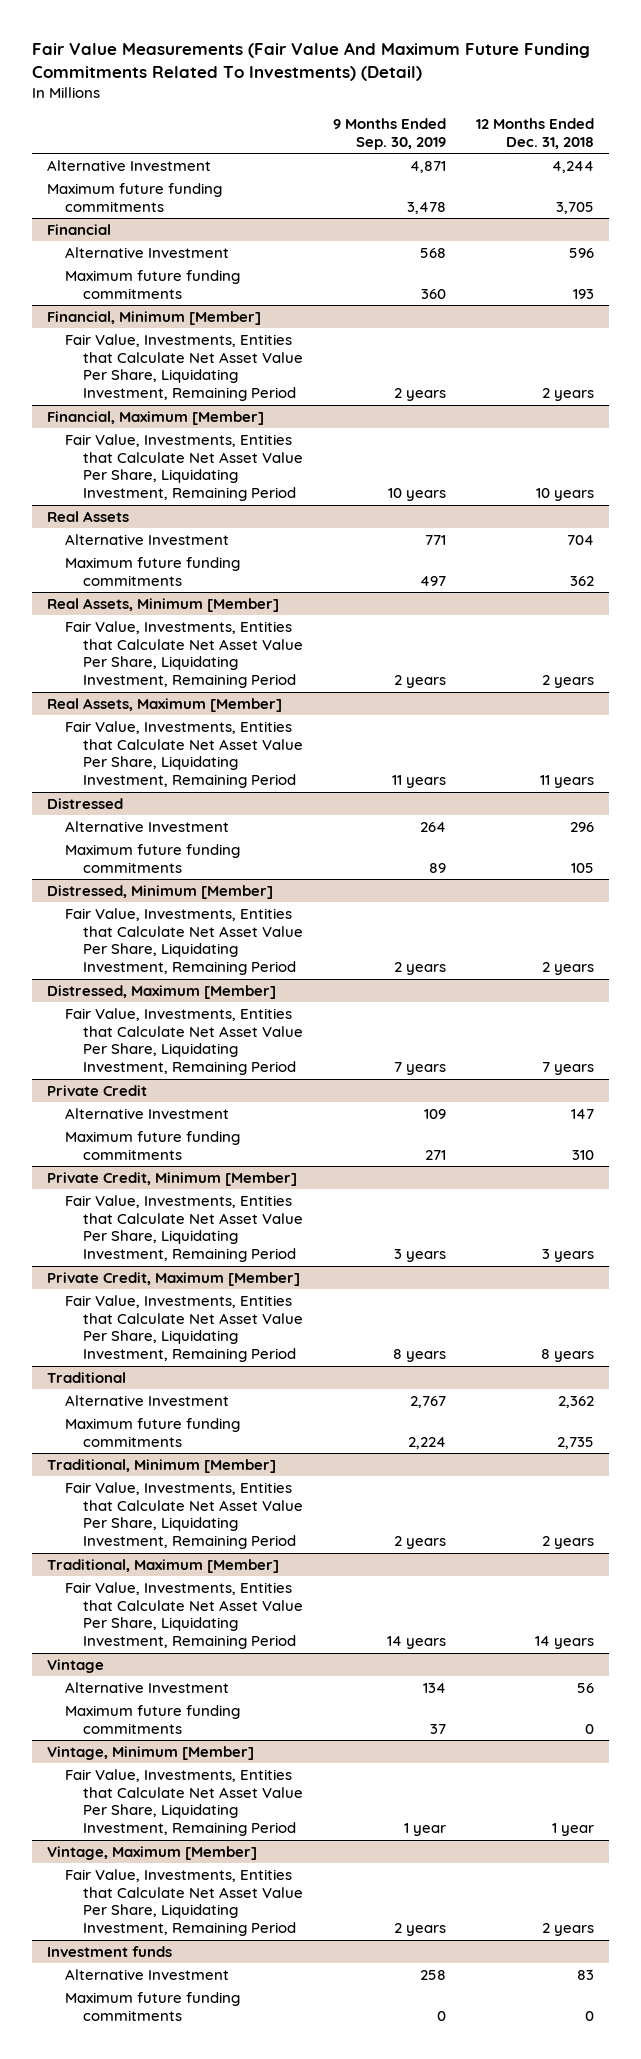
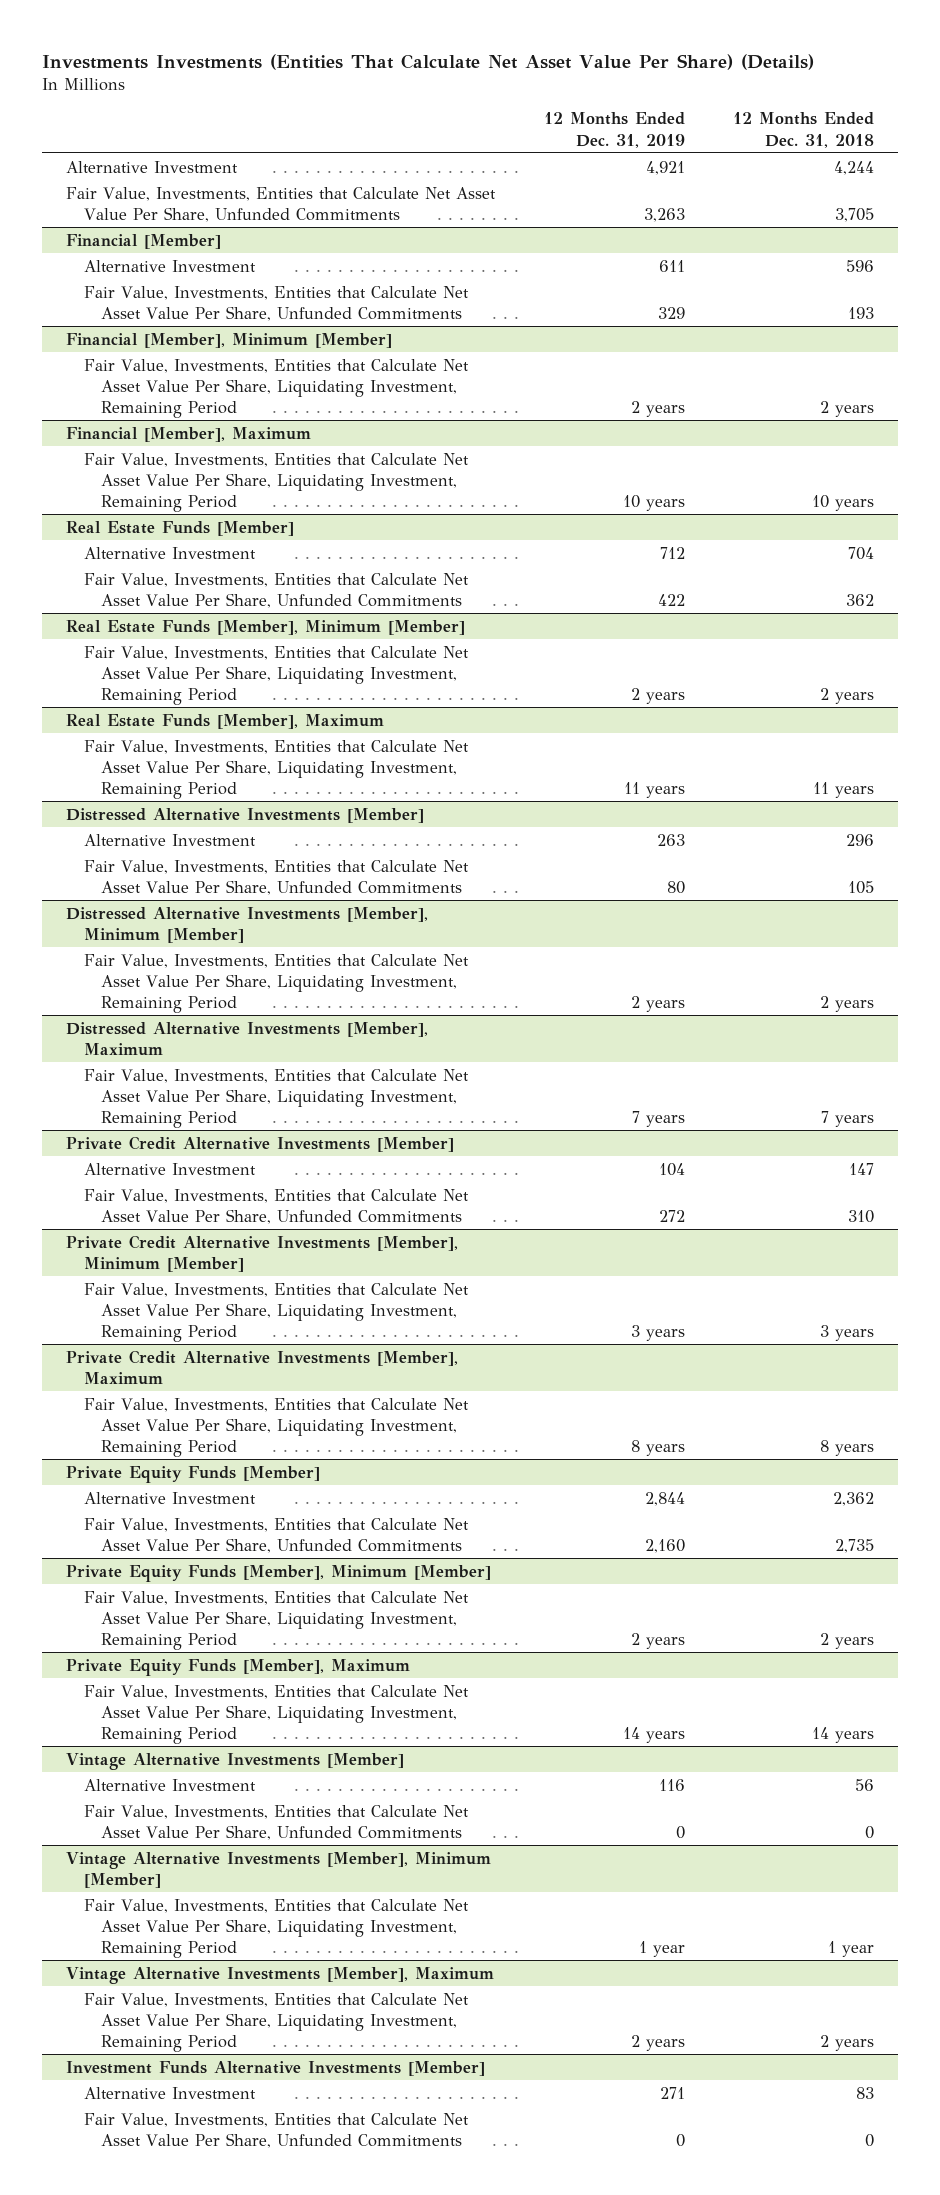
- Fair Value Measurements (Fair Value And Maximum Future Funding Commitments Related To Investments) (Detail)
+ Investments Investments (Entities That Calculate Net Asset Value Per Share) (Details)
- | 9 Months Ended Sep. 30, 2019 | 12 Months Ended Dec. 31, 2018
+ | 12 Months Ended Dec. 31, 2019 | 12 Months Ended Dec. 31, 2018
- Maximum future funding commitments | 3,478 | 3,705
- Financial
+ Fair Value, Investments, Entities that Calculate Net Asset Value Per Share, Unfunded Commitments | 3,263 | 3,705
+ Financial [Member]
- Maximum future funding commitments | 360 | 193
- Financial, Minimum [Member]
+ Fair Value, Investments, Entities that Calculate Net Asset Value Per Share, Unfunded Commitments | 329 | 193
+ Financial [Member], Minimum [Member]
- Financial, Maximum [Member]
+ Financial [Member], Maximum
- Real Assets
+ Real Estate Funds [Member]
- Maximum future funding commitments | 497 | 362
- Real Assets, Minimum [Member]
+ Fair Value, Investments, Entities that Calculate Net Asset Value Per Share, Unfunded Commitments | 422 | 362
+ Real Estate Funds [Member], Minimum [Member]
- Real Assets, Maximum [Member]
+ Real Estate Funds [Member], Maximum
- Distressed
+ Distressed Alternative Investments [Member]
- Maximum future funding commitments | 89 | 105
- Distressed, Minimum [Member]
+ Fair Value, Investments, Entities that Calculate Net Asset Value Per Share, Unfunded Commitments | 80 | 105
+ Distressed Alternative Investments [Member], Minimum [Member]
- Distressed, Maximum [Member]
+ Distressed Alternative Investments [Member], Maximum
- Private Credit
+ Private Credit Alternative Investments [Member]
- Maximum future funding commitments | 271 | 310
- Private Credit, Minimum [Member]
+ Fair Value, Investments, Entities that Calculate Net Asset Value Per Share, Unfunded Commitments | 272 | 310
+ Private Credit Alternative Investments [Member], Minimum [Member]
- Private Credit, Maximum [Member]
+ Private Credit Alternative Investments [Member], Maximum
- Traditional
+ Private Equity Funds [Member]
- Maximum future funding commitments | 2,224 | 2,735
- Traditional, Minimum [Member]
+ Fair Value, Investments, Entities that Calculate Net Asset Value Per Share, Unfunded Commitments | 2,160 | 2,735
+ Private Equity Funds [Member], Minimum [Member]
- Traditional, Maximum [Member]
+ Private Equity Funds [Member], Maximum
- Vintage
+ Vintage Alternative Investments [Member]
- Maximum future funding commitments | 37 | 0
- Vintage, Minimum [Member]
+ Fair Value, Investments, Entities that Calculate Net Asset Value Per Share, Unfunded Commitments | 0 | 0
+ Vintage Alternative Investments [Member], Minimum [Member]
- Vintage, Maximum [Member]
+ Vintage Alternative Investments [Member], Maximum
- Investment funds
+ Investment Funds Alternative Investments [Member]
- Maximum future funding commitments | 0 | 0
+ Fair Value, Investments, Entities that Calculate Net Asset Value Per Share, Unfunded Commitments | 0 | 0

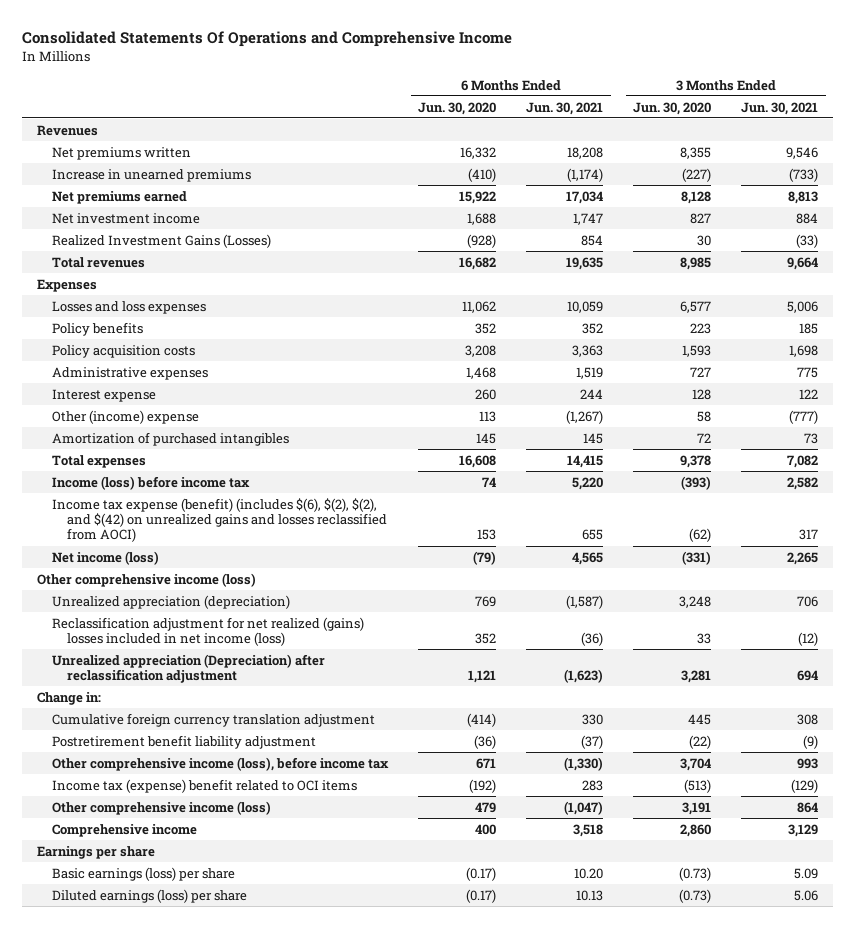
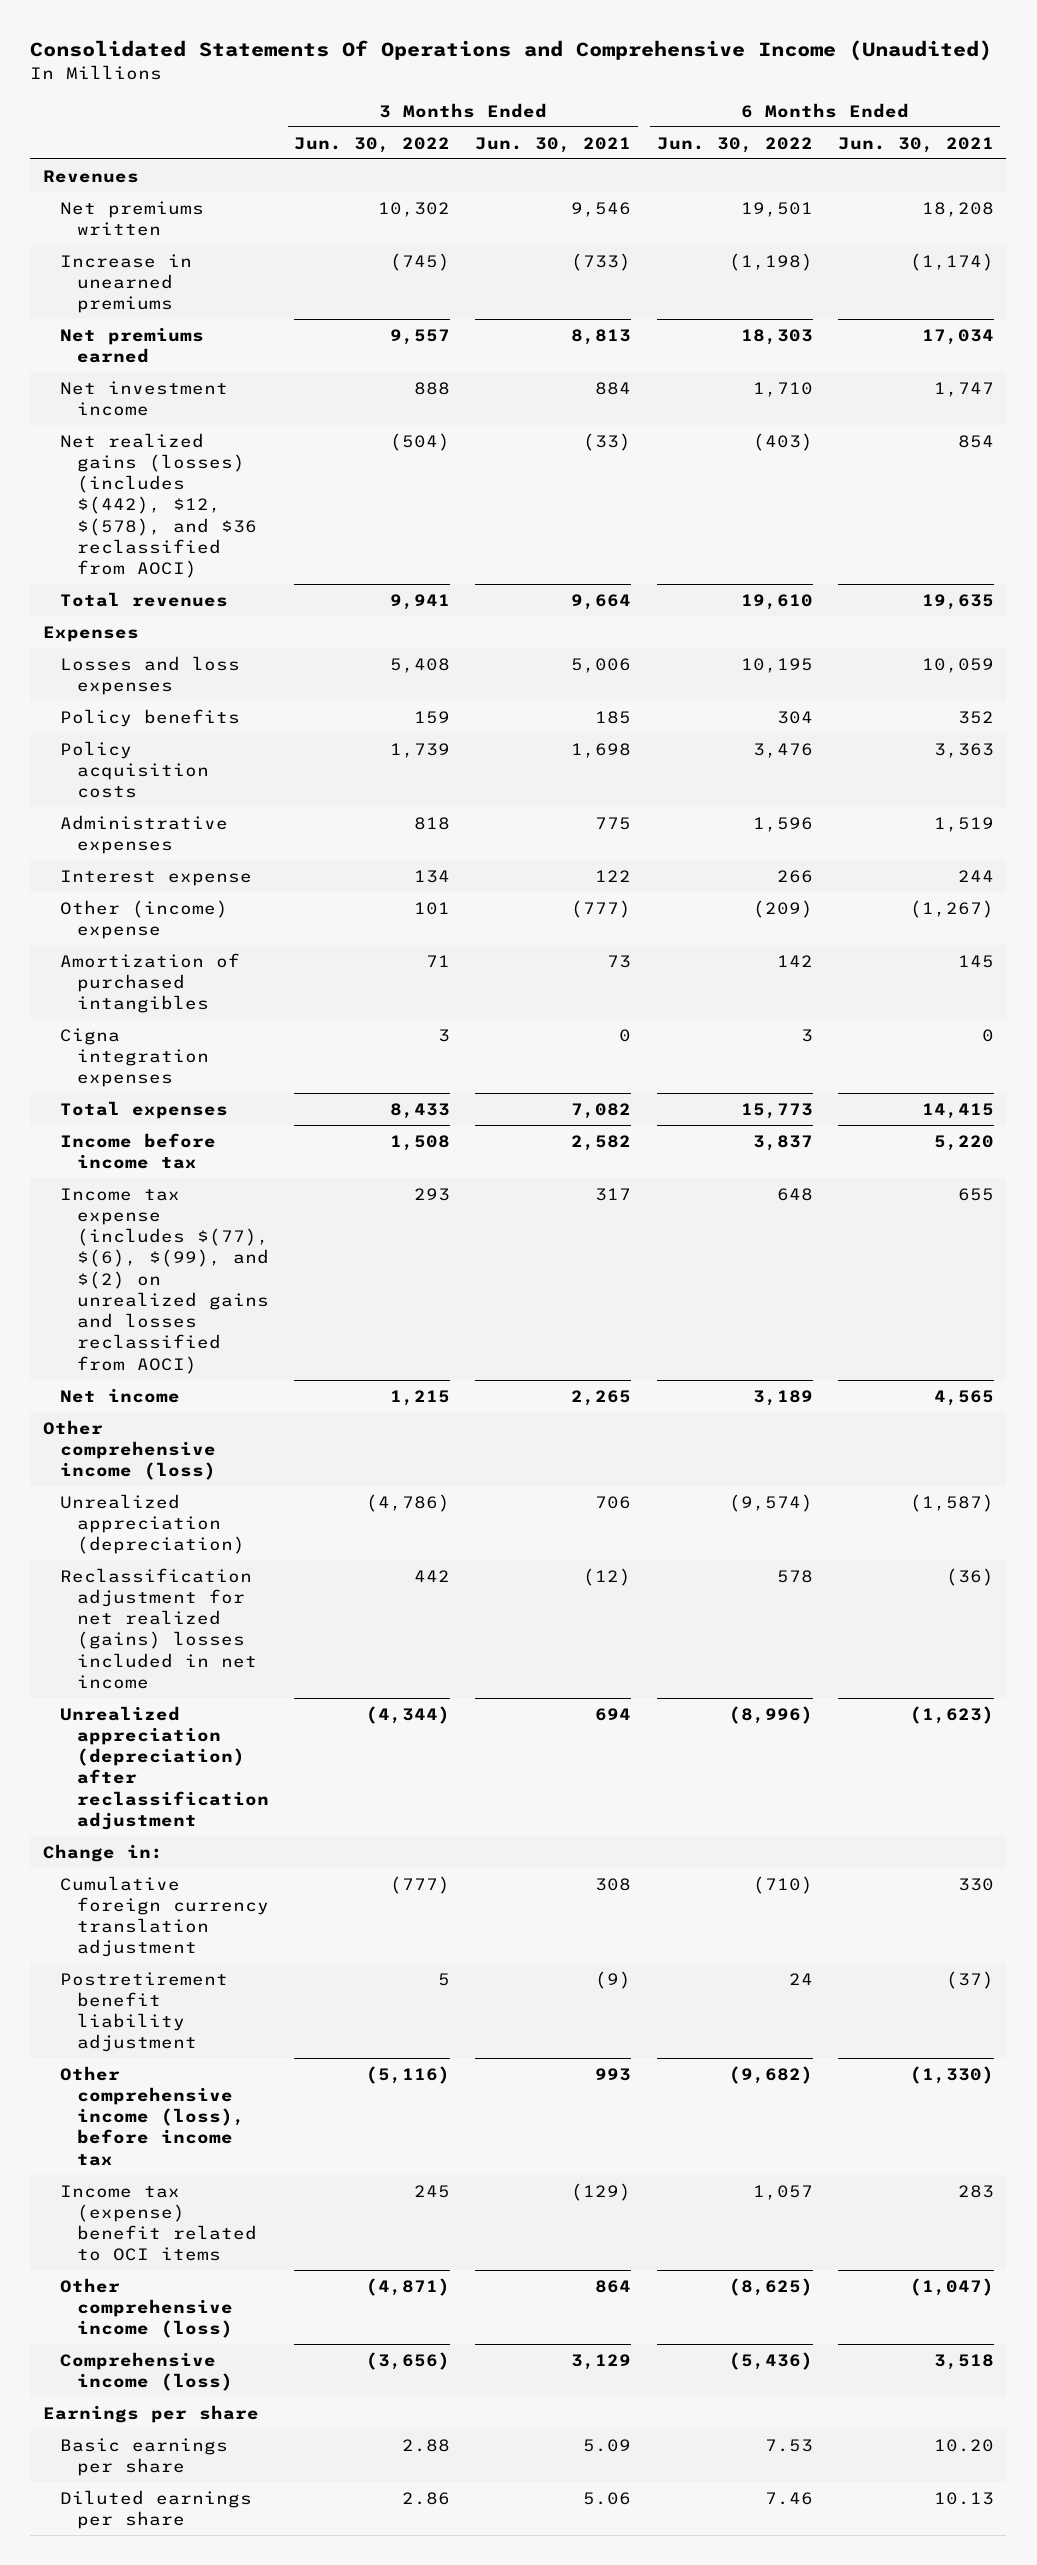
- Consolidated Statements Of Operations and Comprehensive Income
+ Consolidated Statements Of Operations and Comprehensive Income (Unaudited)
- | 6 Months Ended Jun. 30, 2020 | 6 Months Ended Jun. 30, 2021 | 3 Months Ended Jun. 30, 2020 | 3 Months Ended Jun. 30, 2021
+ | 3 Months Ended Jun. 30, 2022 | 3 Months Ended Jun. 30, 2021 | 6 Months Ended Jun. 30, 2022 | 6 Months Ended Jun. 30, 2021
- Realized Investment Gains (Losses) | (928) | 854 | 30 | (33)
+ Net realized gains (losses) (includes $(442), $12, $(578), and $36 reclassified from AOCI) | (504) | (33) | (403) | 854
+ Cigna integration expenses | 3 | 0 | 3 | 0
- Income (loss) before income tax | 74 | 5,220 | (393) | 2,582
- Income tax expense (benefit) (includes $(6), $(2), $(2), and $(42) on unrealized gains and losses reclassified from AOCI) | 153 | 655 | (62) | 317
- Net income (loss) | (79) | 4,565 | (331) | 2,265
+ Income before income tax | 1,508 | 2,582 | 3,837 | 5,220
+ Income tax expense (includes $(77), $(6), $(99), and $(2) on unrealized gains and losses reclassified from AOCI) | 293 | 317 | 648 | 655
+ Net income | 1,215 | 2,265 | 3,189 | 4,565
- Reclassification adjustment for net realized (gains) losses included in net income (loss) | 352 | (36) | 33 | (12)
- Unrealized appreciation (Depreciation) after reclassification adjustment | 1,121 | (1,623) | 3,281 | 694
+ Reclassification adjustment for net realized (gains) losses included in net income | 442 | (12) | 578 | (36)
+ Unrealized appreciation (depreciation) after reclassification adjustment | (4,344) | 694 | (8,996) | (1,623)
- Comprehensive income | 400 | 3,518 | 2,860 | 3,129
+ Comprehensive income (loss) | (3,656) | 3,129 | (5,436) | 3,518
- Basic earnings (loss) per share | (0.17) | 10.20 | (0.73) | 5.09
- Diluted earnings (loss) per share | (0.17) | 10.13 | (0.73) | 5.06
+ Basic earnings per share | 2.88 | 5.09 | 7.53 | 10.20
+ Diluted earnings per share | 2.86 | 5.06 | 7.46 | 10.13

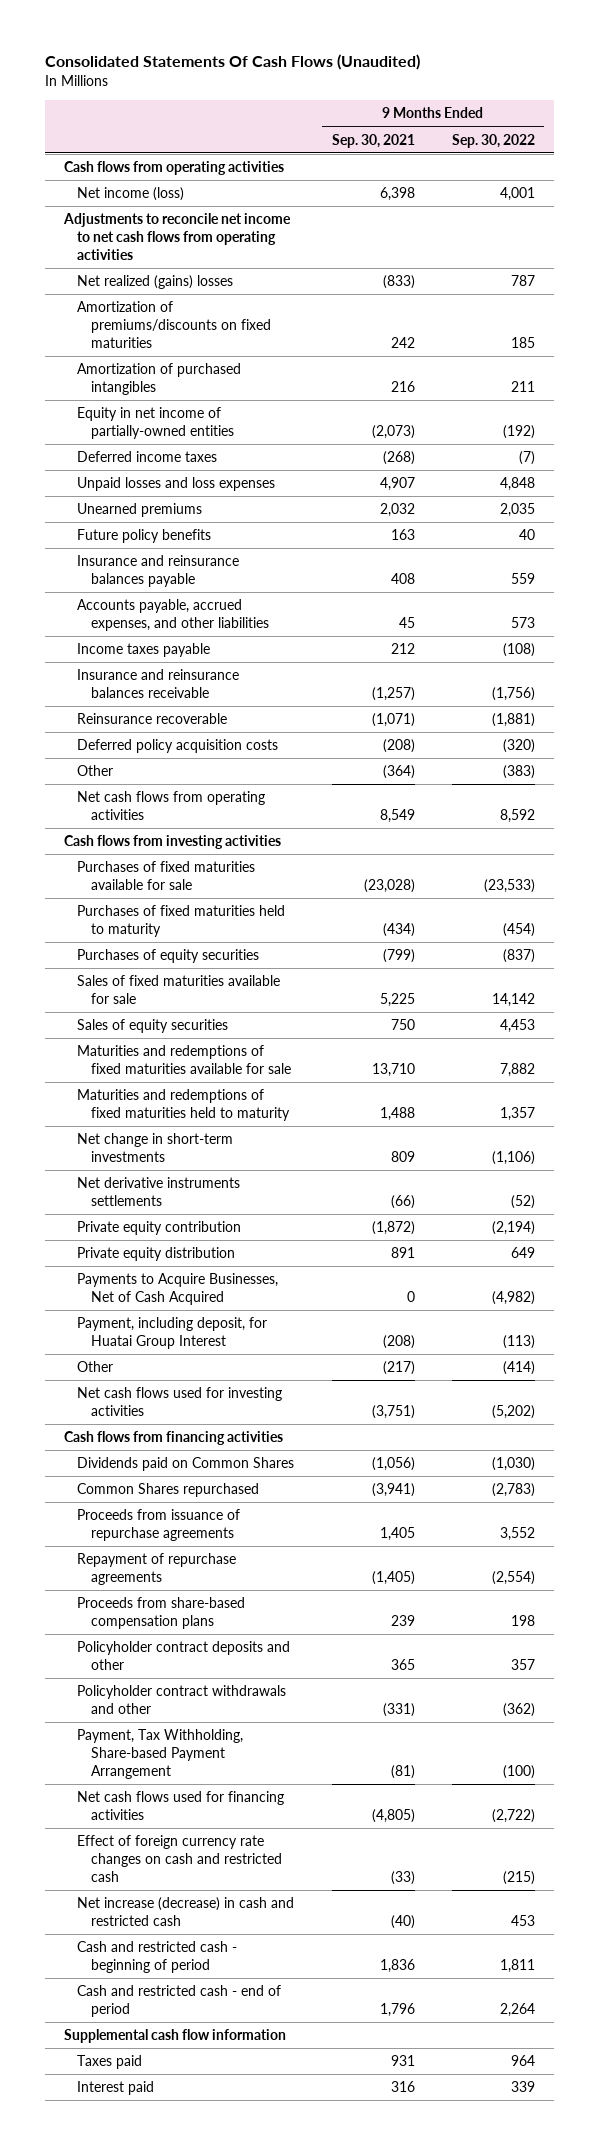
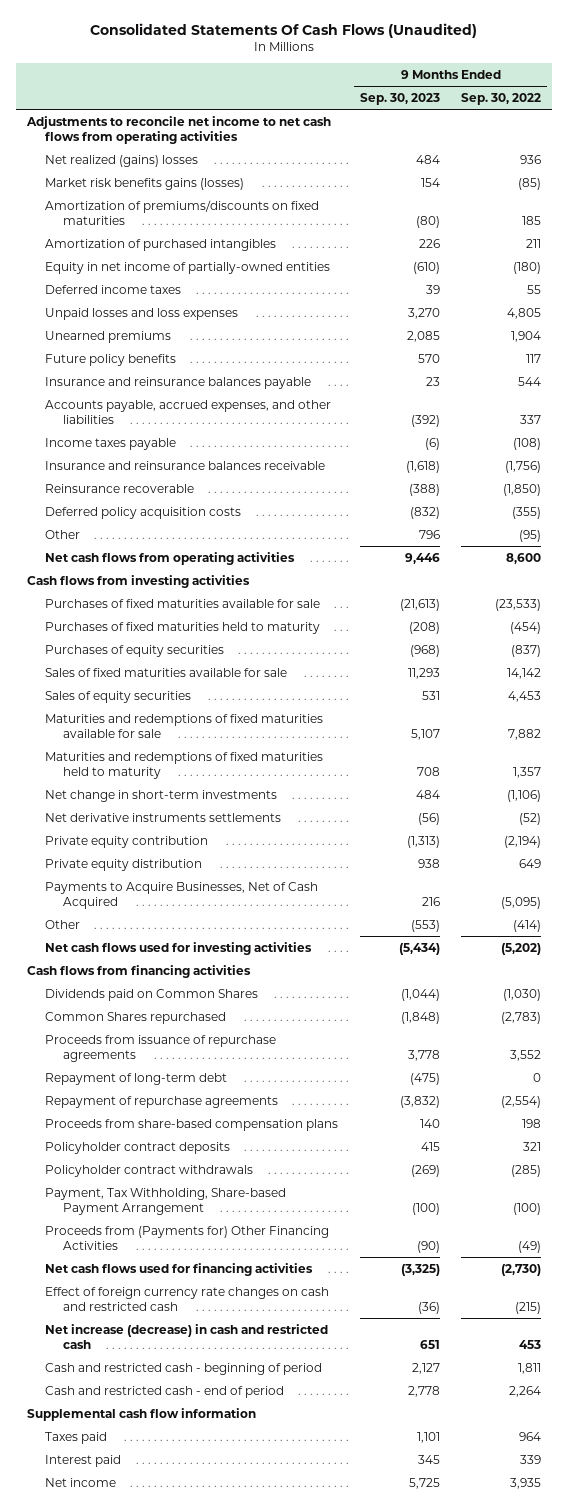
- | 9 Months Ended Sep. 30, 2021 | 9 Months Ended Sep. 30, 2022
+ | 9 Months Ended Sep. 30, 2023 | 9 Months Ended Sep. 30, 2022
- Cash flows from operating activities
- Net income (loss) | 6,398 | 4,001
- Net realized (gains) losses | (833) | 787
+ Net realized (gains) losses | 484 | 936
+ Market risk benefits gains (losses) | 154 | (85)
- Equity in net income of partially-owned entities | (2,073) | (192)
- Deferred income taxes | (268) | (7)
- Unpaid losses and loss expenses | 4,907 | 4,848
- Unearned premiums | 2,032 | 2,035
- Future policy benefits | 163 | 40
- Insurance and reinsurance balances payable | 408 | 559
- Accounts payable, accrued expenses, and other liabilities | 45 | 573
+ Equity in net income of partially-owned entities | (610) | (180)
+ Deferred income taxes | 39 | 55
+ Unpaid losses and loss expenses | 3,270 | 4,805
+ Unearned premiums | 2,085 | 1,904
+ Future policy benefits | 570 | 117
+ Insurance and reinsurance balances payable | 23 | 544
+ Accounts payable, accrued expenses, and other liabilities | (392) | 337
- Reinsurance recoverable | (1,071) | (1,881)
- Deferred policy acquisition costs | (208) | (320)
- Other | (364) | (383)
- Net cash flows from operating activities | 8,549 | 8,592
+ Reinsurance recoverable | (388) | (1,850)
+ Deferred policy acquisition costs | (832) | (355)
+ Other | 796 | (95)
+ Net cash flows from operating activities | 9,446 | 8,600
- Payments to Acquire Businesses, Net of Cash Acquired | 0 | (4,982)
- Payment, including deposit, for Huatai Group Interest | (208) | (113)
+ Payments to Acquire Businesses, Net of Cash Acquired | 216 | (5,095)
+ Repayment of long-term debt | (475) | 0
- Policyholder contract deposits and other | 365 | 357
- Policyholder contract withdrawals and other | (331) | (362)
+ Policyholder contract deposits | 415 | 321
+ Policyholder contract withdrawals | (269) | (285)
- Net cash flows used for financing activities | (4,805) | (2,722)
+ Proceeds from (Payments for) Other Financing Activities | (90) | (49)
+ Net cash flows used for financing activities | (3,325) | (2,730)
+ Net income | 5,725 | 3,935

